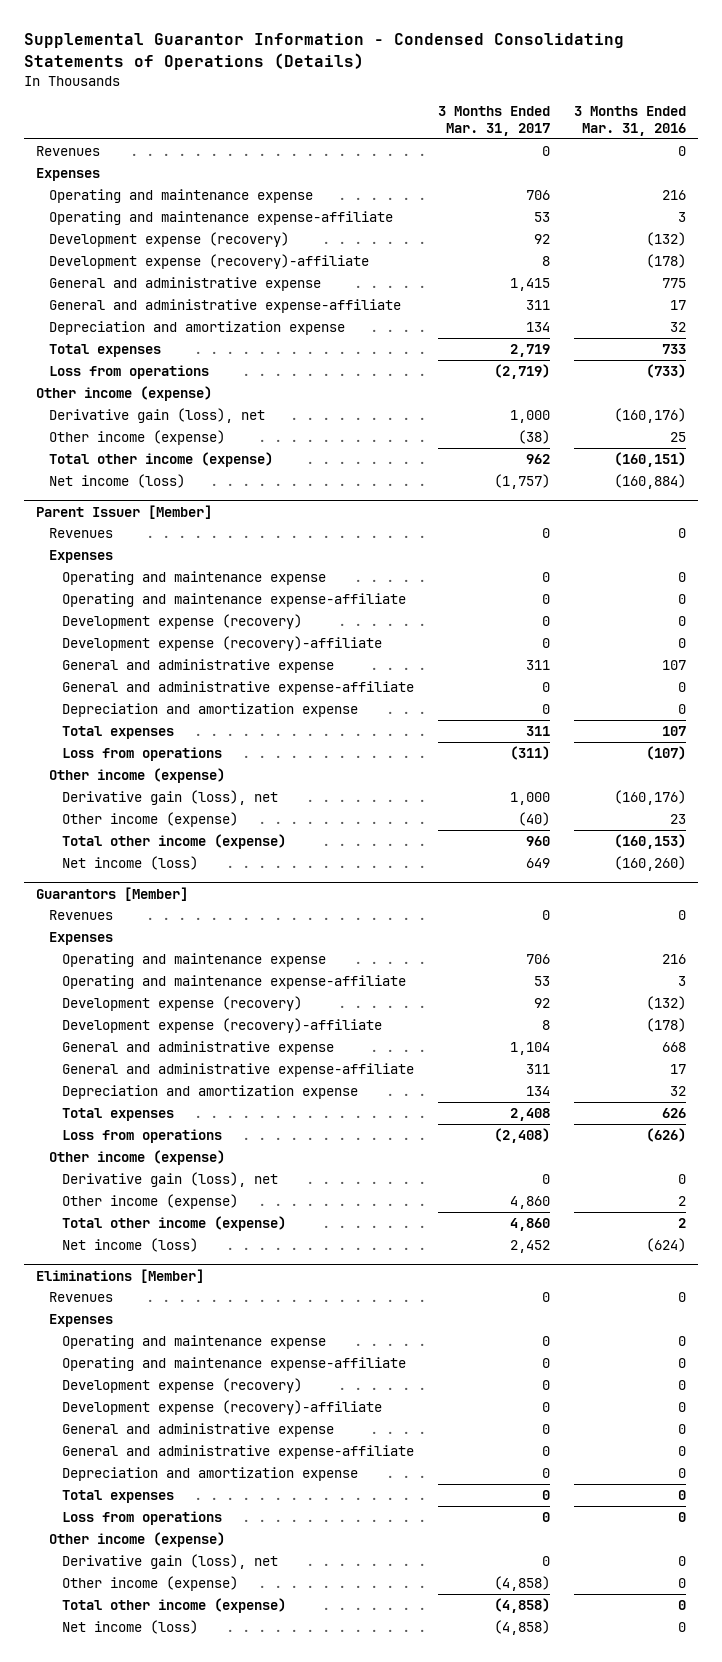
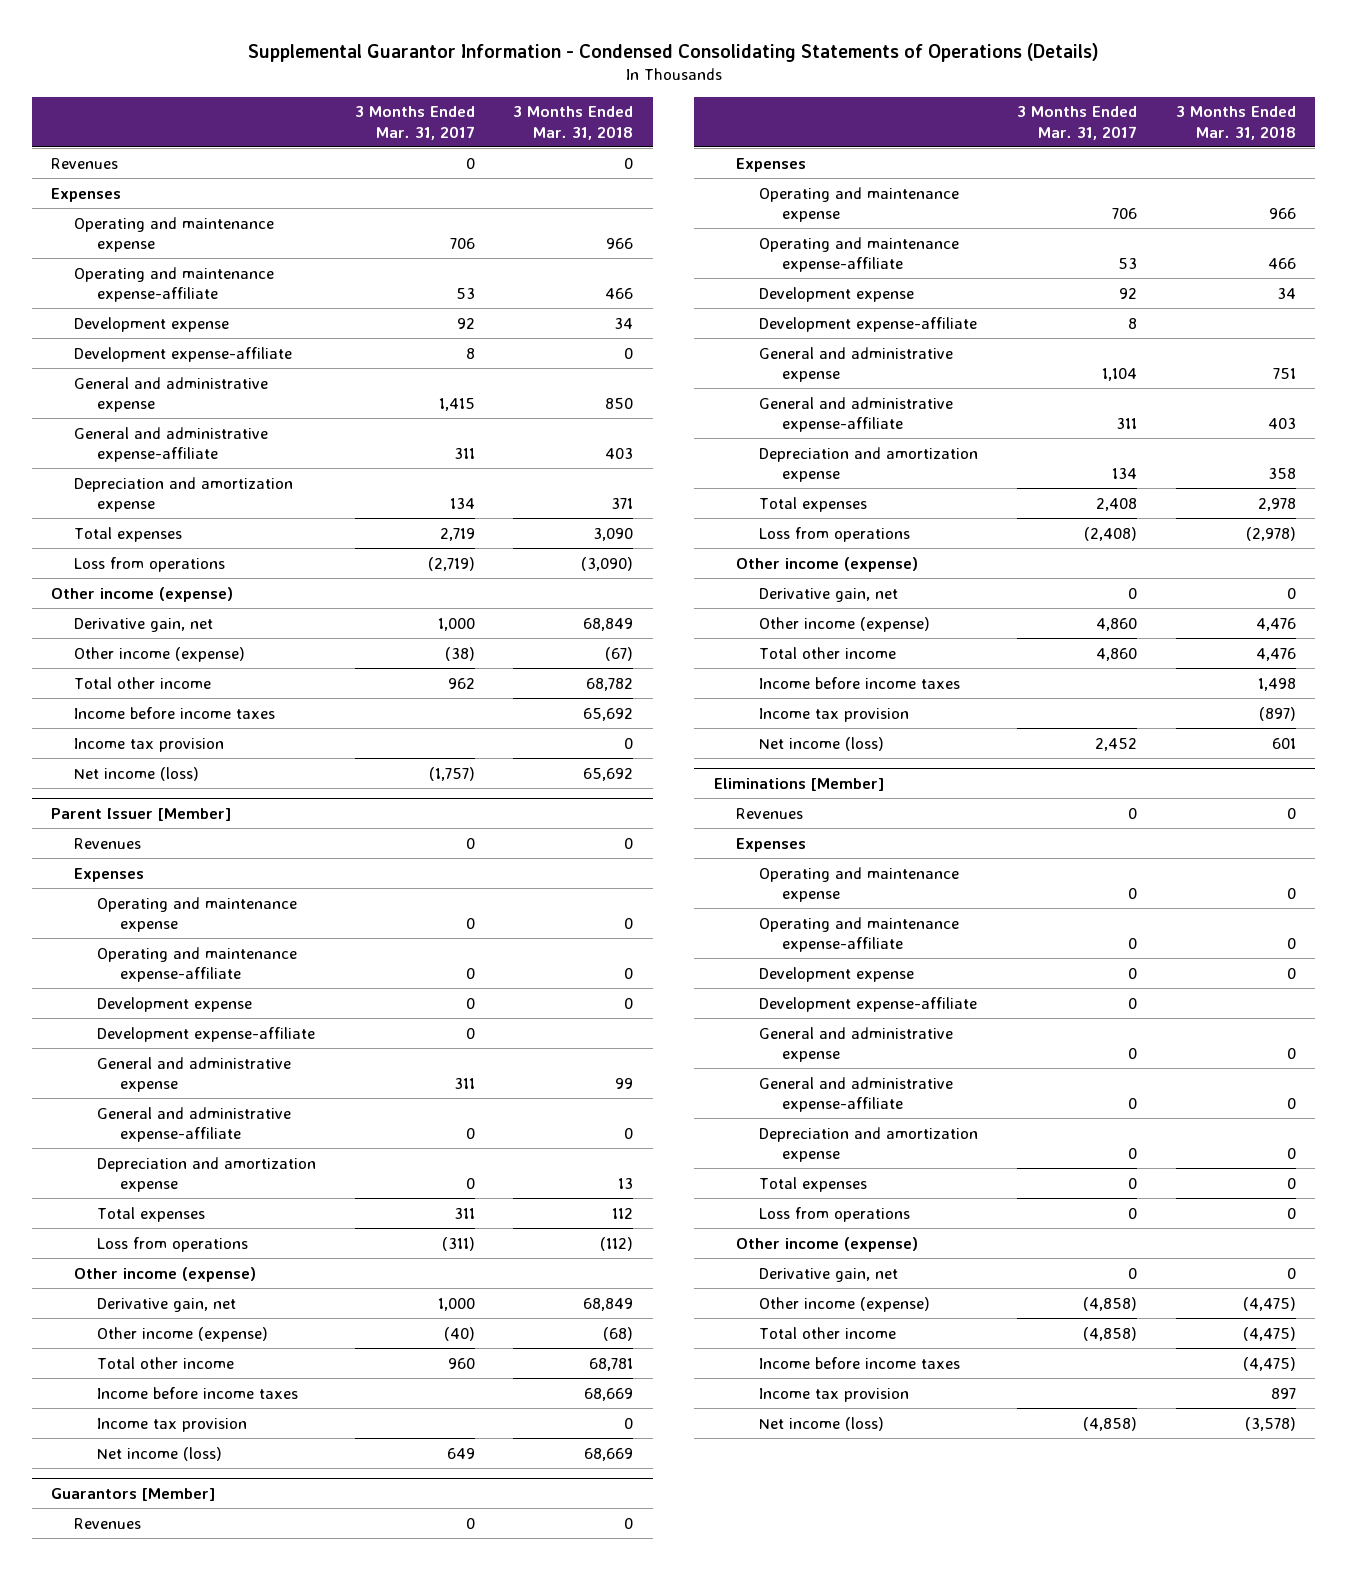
- | 3 Months Ended Mar. 31, 2017 | 3 Months Ended Mar. 31, 2016
+ | 3 Months Ended Mar. 31, 2017 | 3 Months Ended Mar. 31, 2018
- Development expense (recovery) | 92 | (132)
- Development expense (recovery)-affiliate | 8 | (178)
+ Development expense | 92 | 34
+ Development expense-affiliate | 8 | 0
- Derivative gain (loss), net | 1,000 | (160,176)
+ Derivative gain, net | 1,000 | 68,849
- Total other income (expense) | 962 | (160,151)
+ Total other income | 962 | 68,782
+ Income before income taxes | | 65,692
+ Income tax provision | | 0
@ Parent Issuer [Member]
- Development expense (recovery) | 0 | 0
- Development expense (recovery)-affiliate | 0 | 0
+ Development expense | 0 | 0
+ Development expense-affiliate | 0 |
- Derivative gain (loss), net | 1,000 | (160,176)
+ Derivative gain, net | 1,000 | 68,849
- Total other income (expense) | 960 | (160,153)
+ Total other income | 960 | 68,781
+ Income before income taxes | | 68,669
+ Income tax provision | | 0
@ Guarantors [Member]
- Development expense (recovery) | 92 | (132)
- Development expense (recovery)-affiliate | 8 | (178)
+ Development expense | 92 | 34
+ Development expense-affiliate | 8 |
- Derivative gain (loss), net | 0 | 0
+ Derivative gain, net | 0 | 0
- Total other income (expense) | 4,860 | 2
+ Total other income | 4,860 | 4,476
+ Income before income taxes | | 1,498
+ Income tax provision | | (897)
@ Eliminations [Member]
- Development expense (recovery) | 0 | 0
- Development expense (recovery)-affiliate | 0 | 0
+ Development expense | 0 | 0
+ Development expense-affiliate | 0 |
- Derivative gain (loss), net | 0 | 0
+ Derivative gain, net | 0 | 0
- Total other income (expense) | (4,858) | 0
+ Total other income | (4,858) | (4,475)
+ Income before income taxes | | (4,475)
+ Income tax provision | | 897

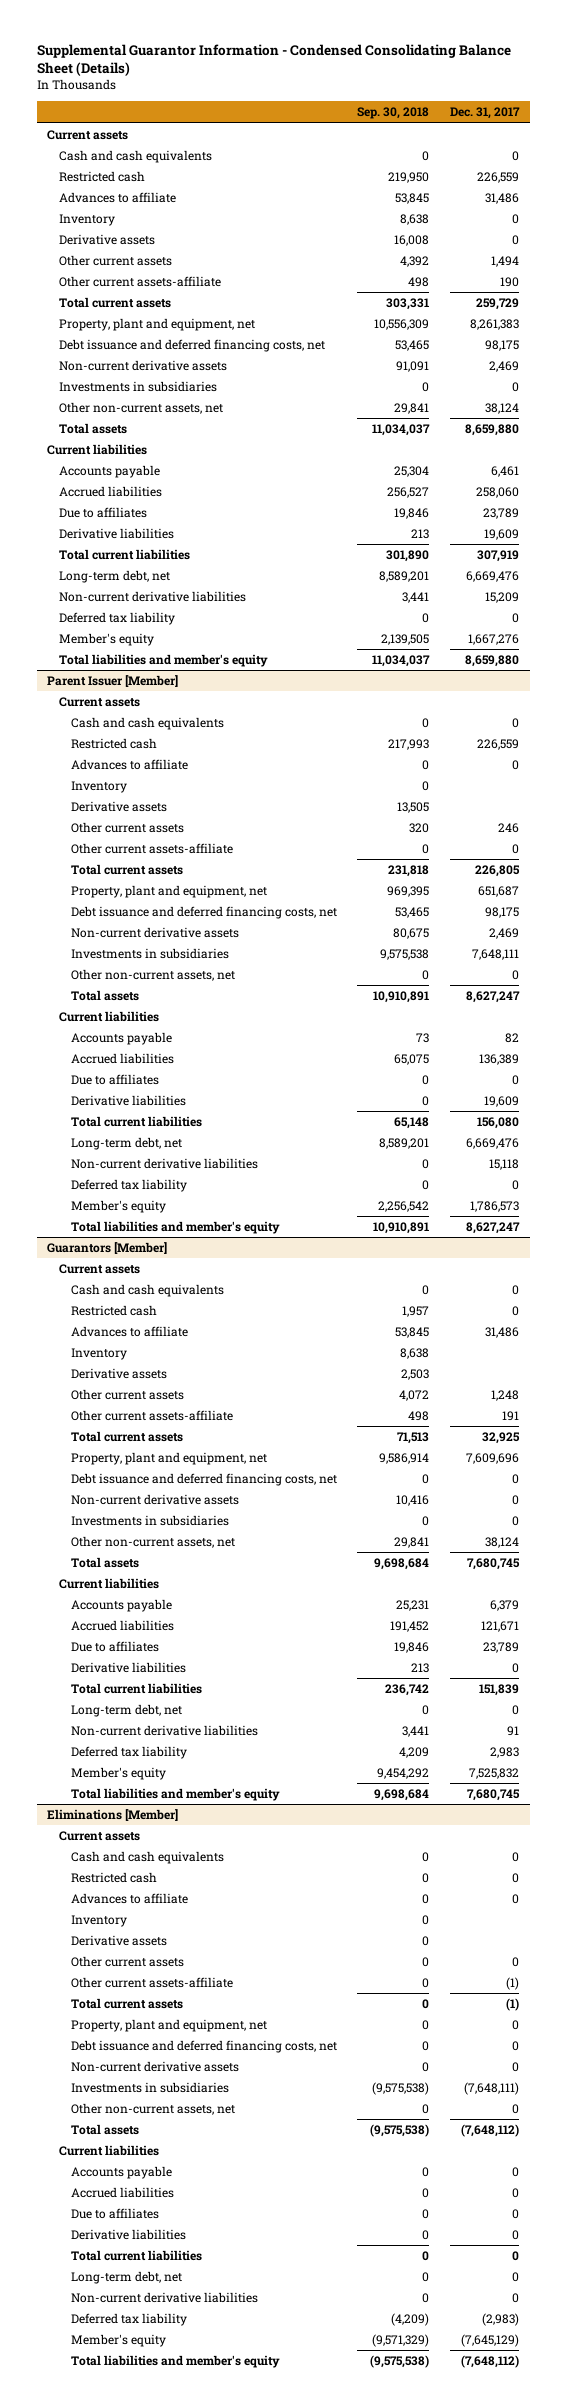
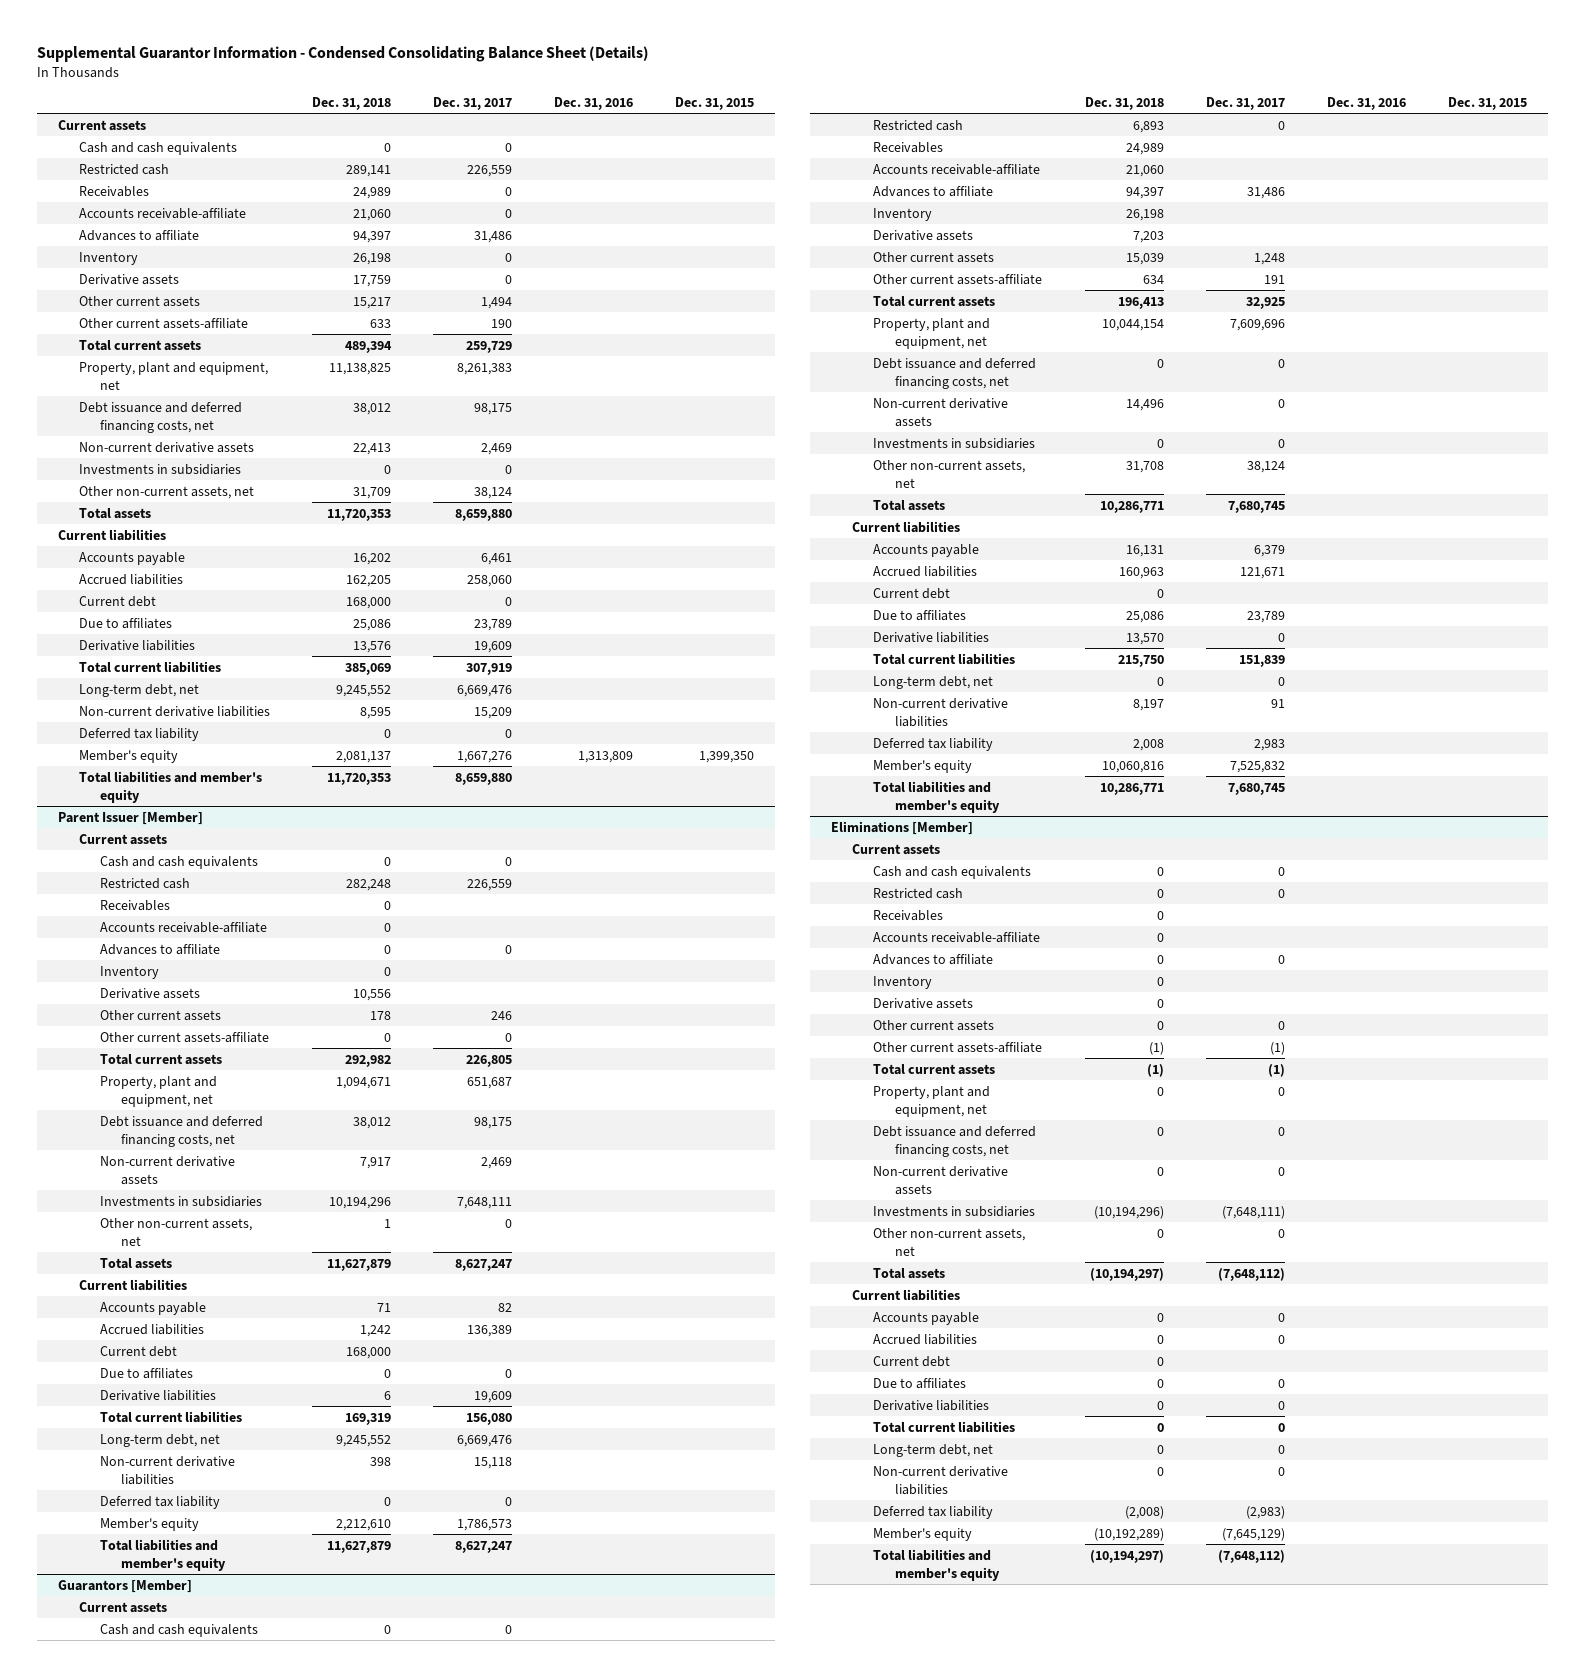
- | Sep. 30, 2018 | Dec. 31, 2017
+ | Dec. 31, 2018 | Dec. 31, 2017 | Dec. 31, 2016 | Dec. 31, 2015
+ Receivables | 24,989 | 0 | |
+ Accounts receivable-affiliate | 21,060 | 0 | |
+ Current debt | 168,000 | 0 | |
@ Parent Issuer [Member]
+ Receivables | 0 | | |
+ Accounts receivable-affiliate | 0 | | |
+ Current debt | 168,000 | | |
@ Guarantors [Member]
+ Receivables | 24,989 | | |
+ Accounts receivable-affiliate | 21,060 | | |
+ Current debt | 0 | | |
@ Eliminations [Member]
+ Receivables | 0 | | |
+ Accounts receivable-affiliate | 0 | | |
+ Current debt | 0 | | |

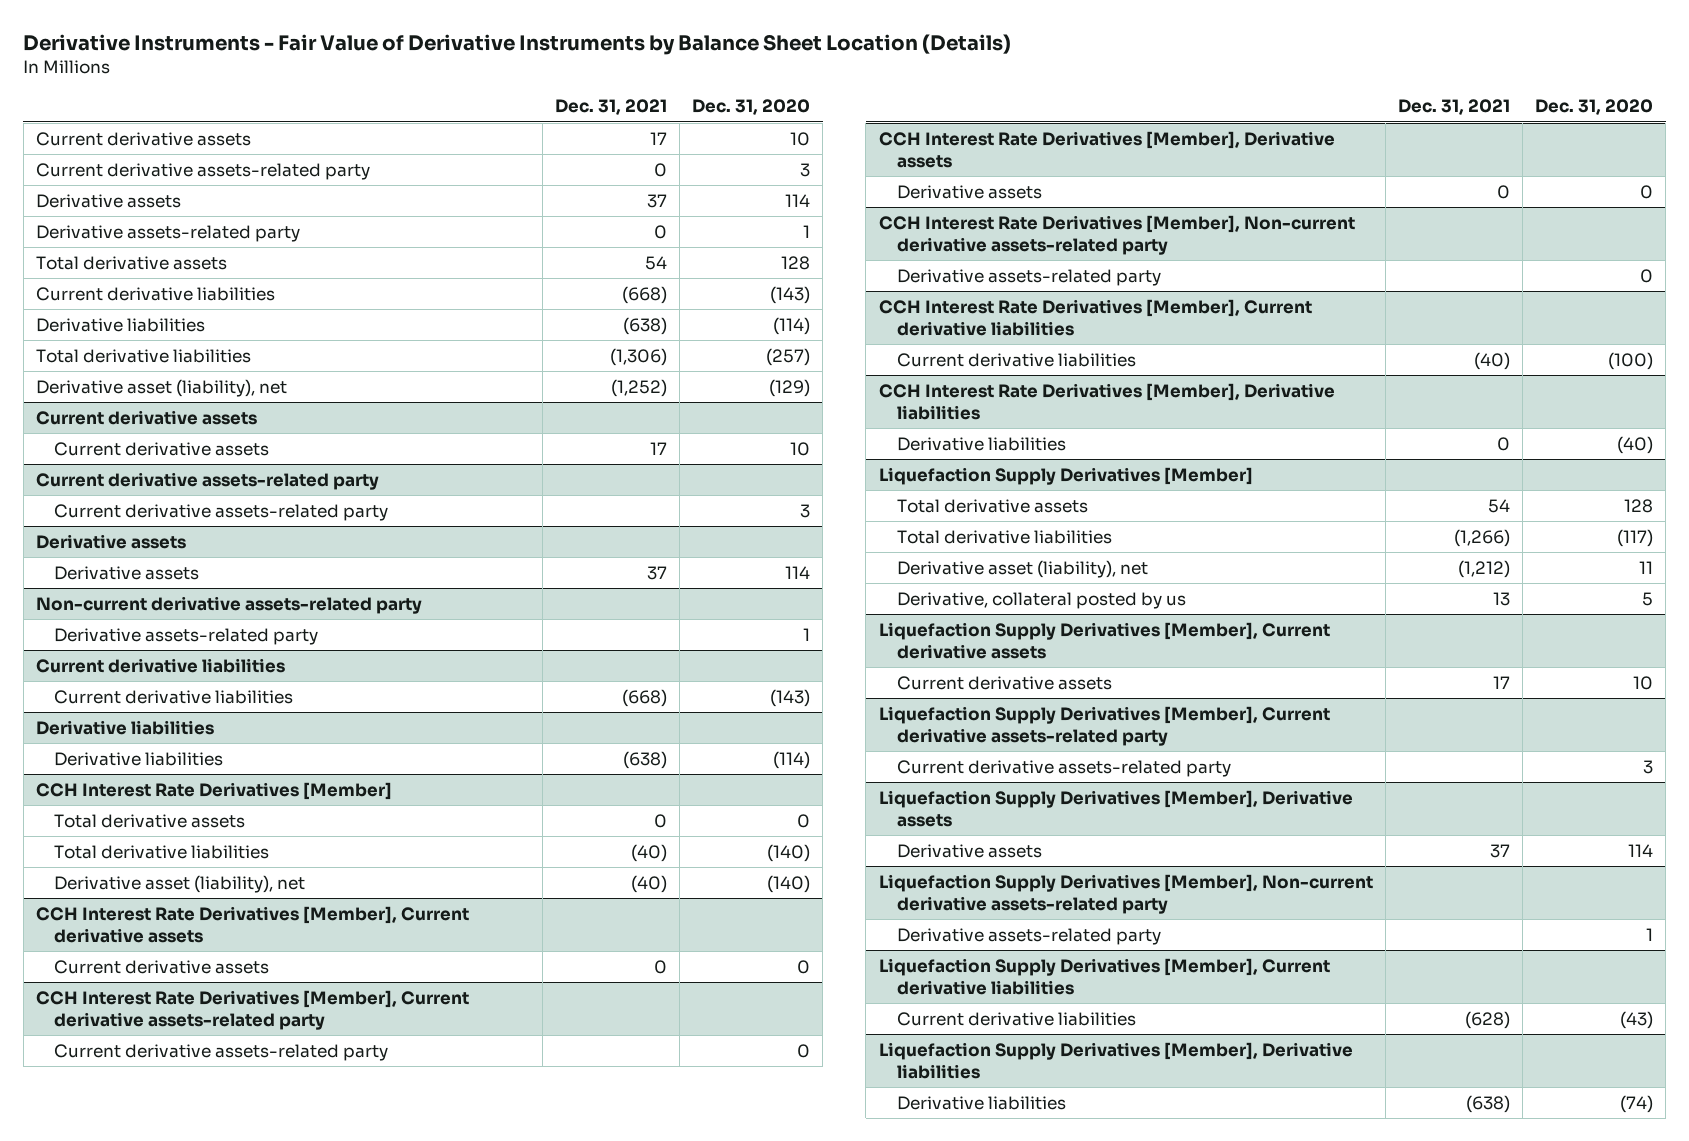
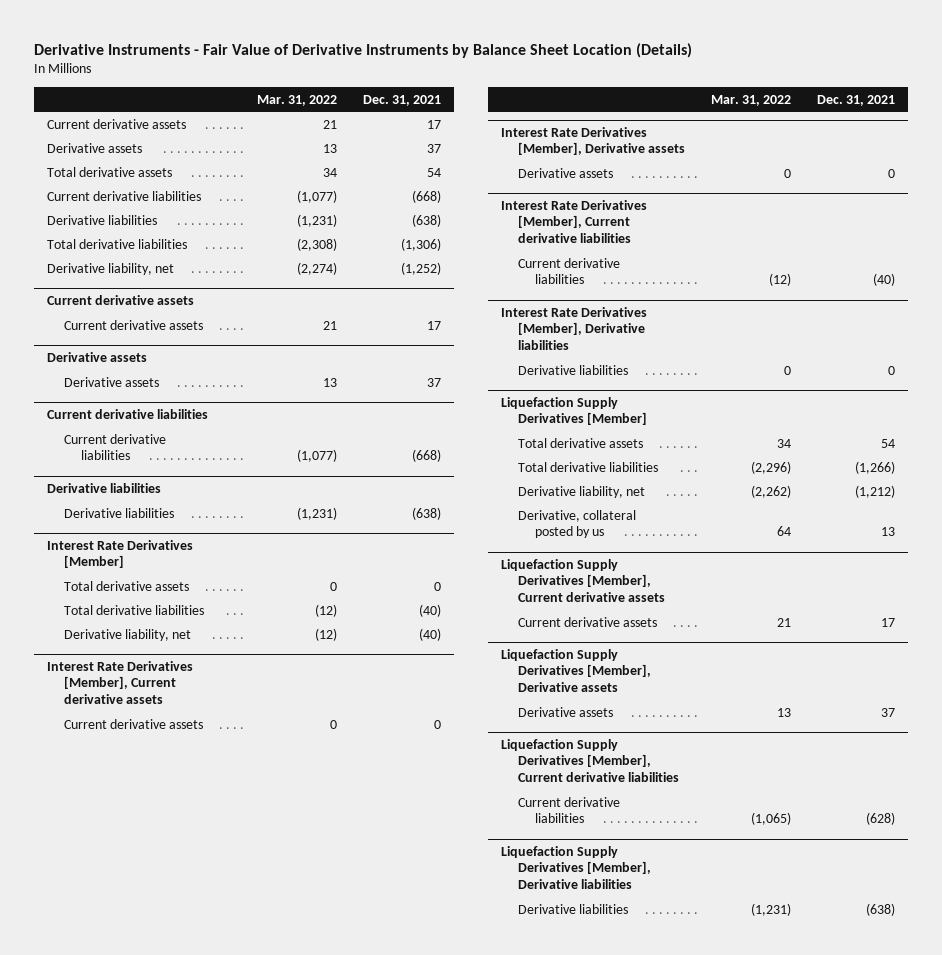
- | Dec. 31, 2021 | Dec. 31, 2020
+ | Mar. 31, 2022 | Dec. 31, 2021
- Current derivative assets-related party | 0 | 3
- Derivative assets-related party | 0 | 1
- Derivative asset (liability), net | (1,252) | (129)
+ Derivative liability, net | (2,274) | (1,252)
- Current derivative assets-related party
- Current derivative assets-related party | | 3
- Non-current derivative assets-related party
- Derivative assets-related party | | 1
- CCH Interest Rate Derivatives [Member]
+ Interest Rate Derivatives [Member]
- Derivative asset (liability), net | (40) | (140)
- CCH Interest Rate Derivatives [Member], Current derivative assets
+ Derivative liability, net | (12) | (40)
+ Interest Rate Derivatives [Member], Current derivative assets
- CCH Interest Rate Derivatives [Member], Current derivative assets-related party
- Current derivative assets-related party | | 0
- CCH Interest Rate Derivatives [Member], Derivative assets
+ Interest Rate Derivatives [Member], Derivative assets
- CCH Interest Rate Derivatives [Member], Non-current derivative assets-related party
- Derivative assets-related party | | 0
- CCH Interest Rate Derivatives [Member], Current derivative liabilities
+ Interest Rate Derivatives [Member], Current derivative liabilities
- CCH Interest Rate Derivatives [Member], Derivative liabilities
+ Interest Rate Derivatives [Member], Derivative liabilities
@ Liquefaction Supply Derivatives [Member]
- Derivative asset (liability), net | (1,212) | 11
+ Derivative liability, net | (2,262) | (1,212)
- Liquefaction Supply Derivatives [Member], Current derivative assets-related party
- Current derivative assets-related party | | 3
- Liquefaction Supply Derivatives [Member], Non-current derivative assets-related party
- Derivative assets-related party | | 1

